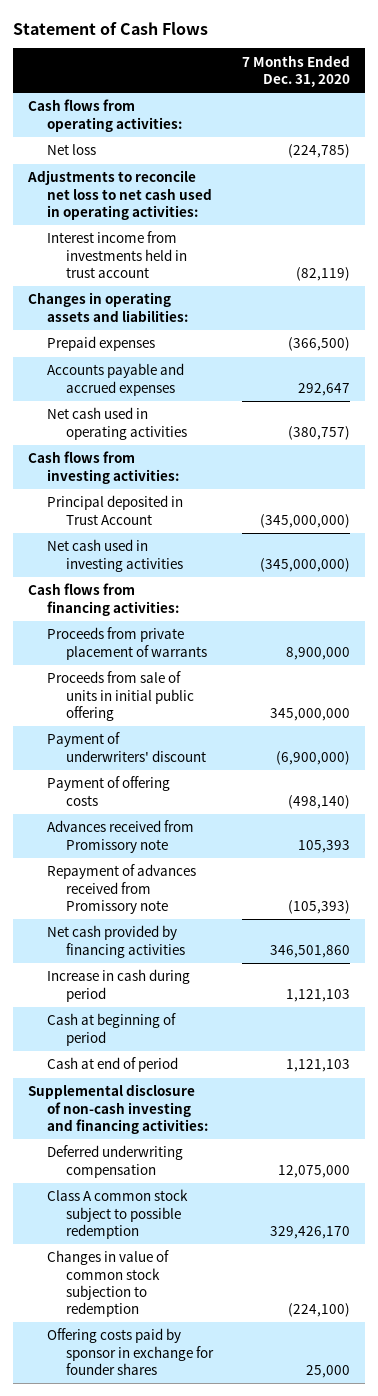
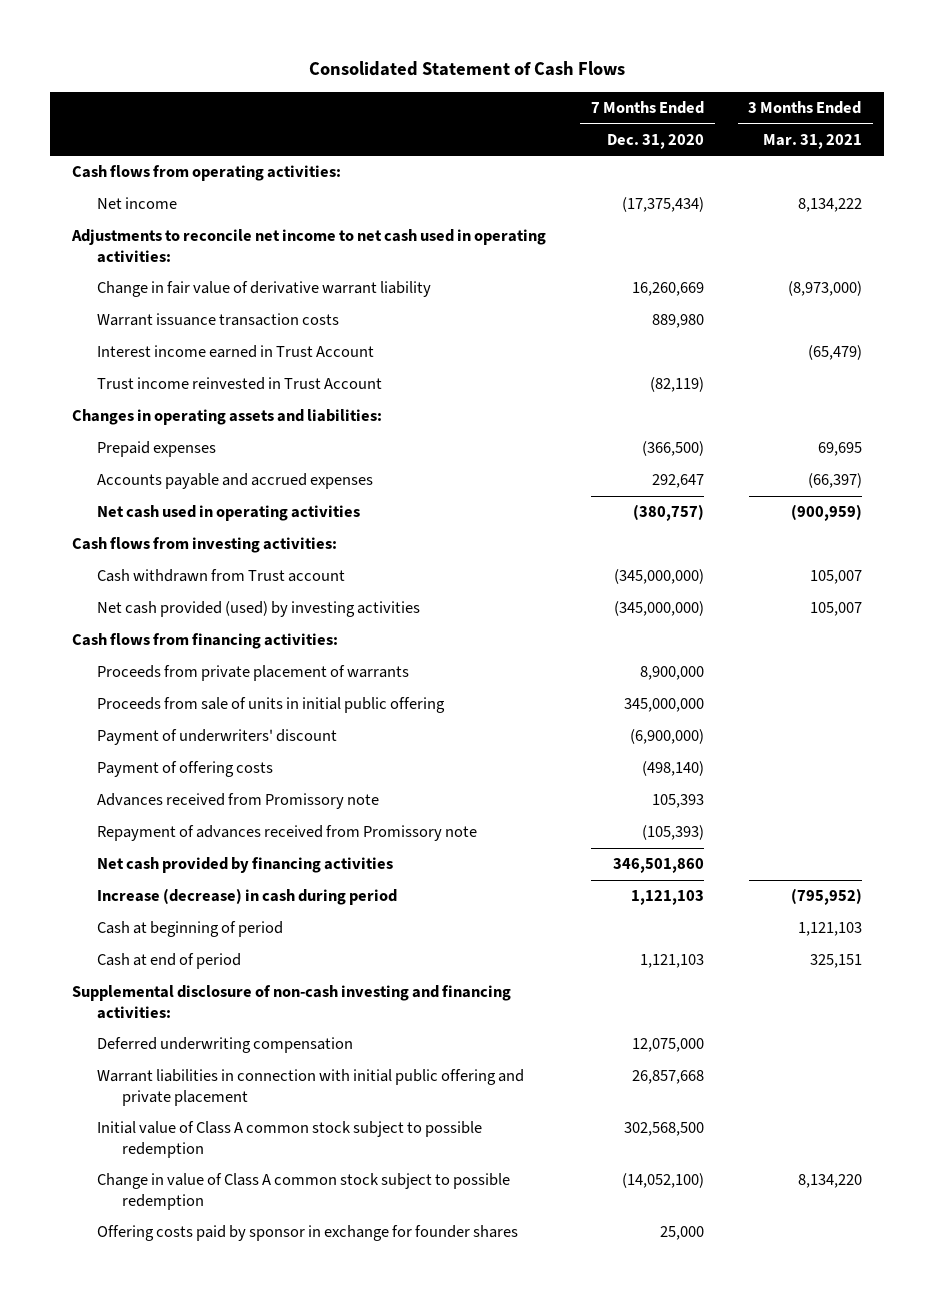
- Statement of Cash Flows
+ Consolidated Statement of Cash Flows
- | 7 Months Ended Dec. 31, 2020
+ | 7 Months Ended Dec. 31, 2020 | 3 Months Ended Mar. 31, 2021
- Net loss | (224,785)
- Adjustments to reconcile net loss to net cash used in operating activities:
- Interest income from investments held in trust account | (82,119)
+ Net income | (17,375,434) | 8,134,222
+ Adjustments to reconcile net income to net cash used in operating activities:
+ Change in fair value of derivative warrant liability | 16,260,669 | (8,973,000)
+ Warrant issuance transaction costs | 889,980 |
+ Interest income earned in Trust Account | | (65,479)
+ Trust income reinvested in Trust Account | (82,119) |
- Principal deposited in Trust Account | (345,000,000)
- Net cash used in investing activities | (345,000,000)
+ Cash withdrawn from Trust account | (345,000,000) | 105,007
+ Net cash provided (used) by investing activities | (345,000,000) | 105,007
- Increase in cash during period | 1,121,103
+ Increase (decrease) in cash during period | 1,121,103 | (795,952)
- Class A common stock subject to possible redemption | 329,426,170
- Changes in value of common stock subjection to redemption | (224,100)
+ Warrant liabilities in connection with initial public offering and private placement | 26,857,668 |
+ Initial value of Class A common stock subject to possible redemption | 302,568,500 |
+ Change in value of Class A common stock subject to possible redemption | (14,052,100) | 8,134,220

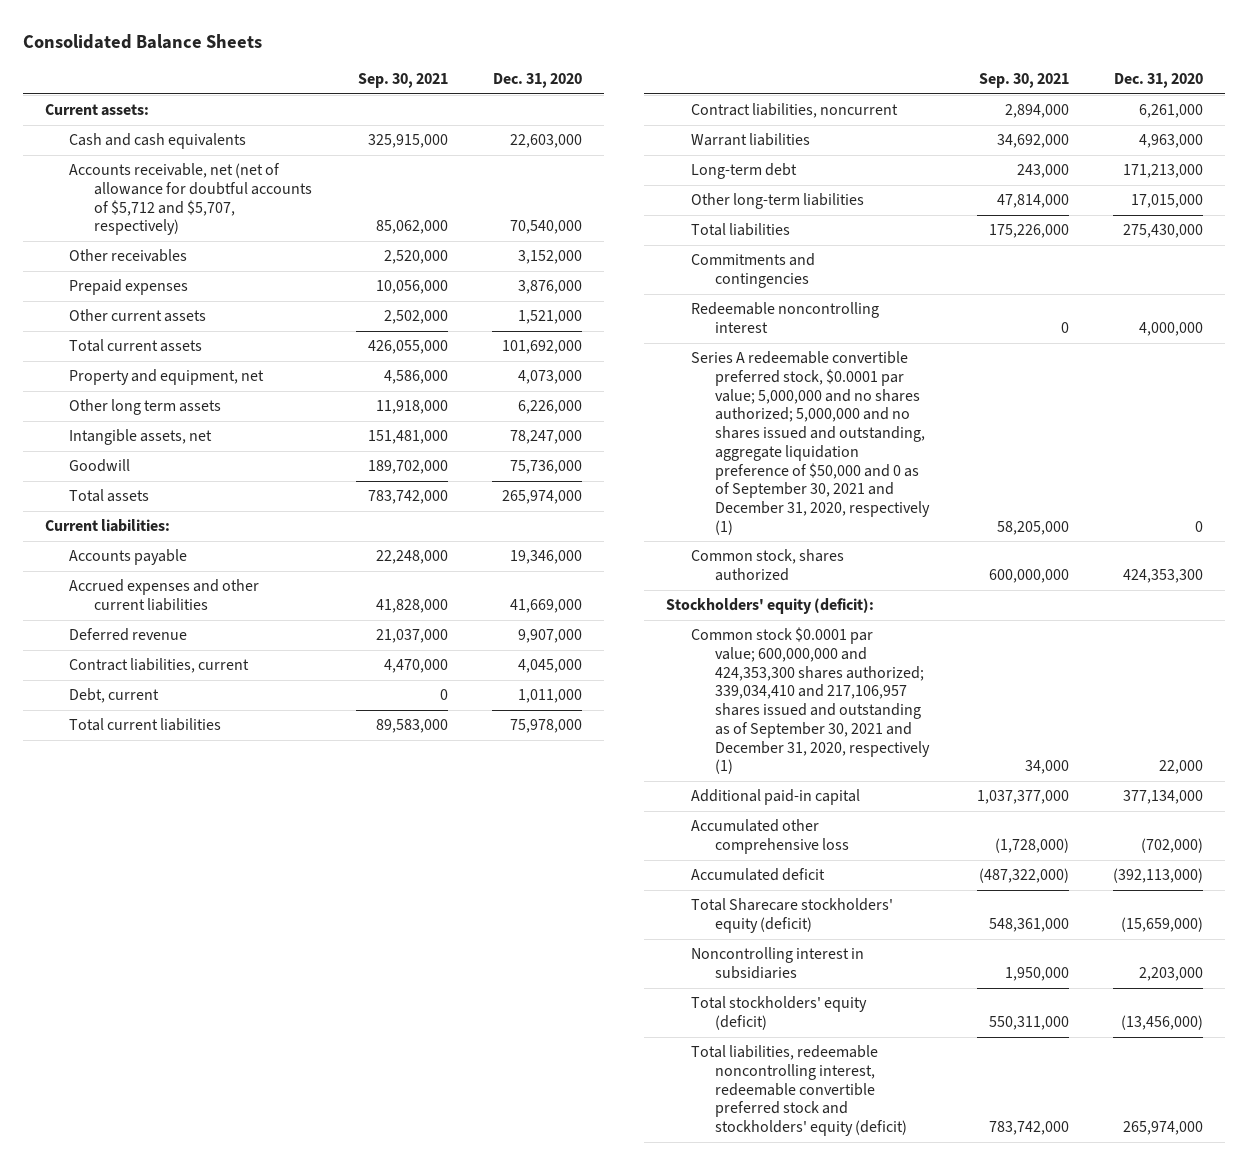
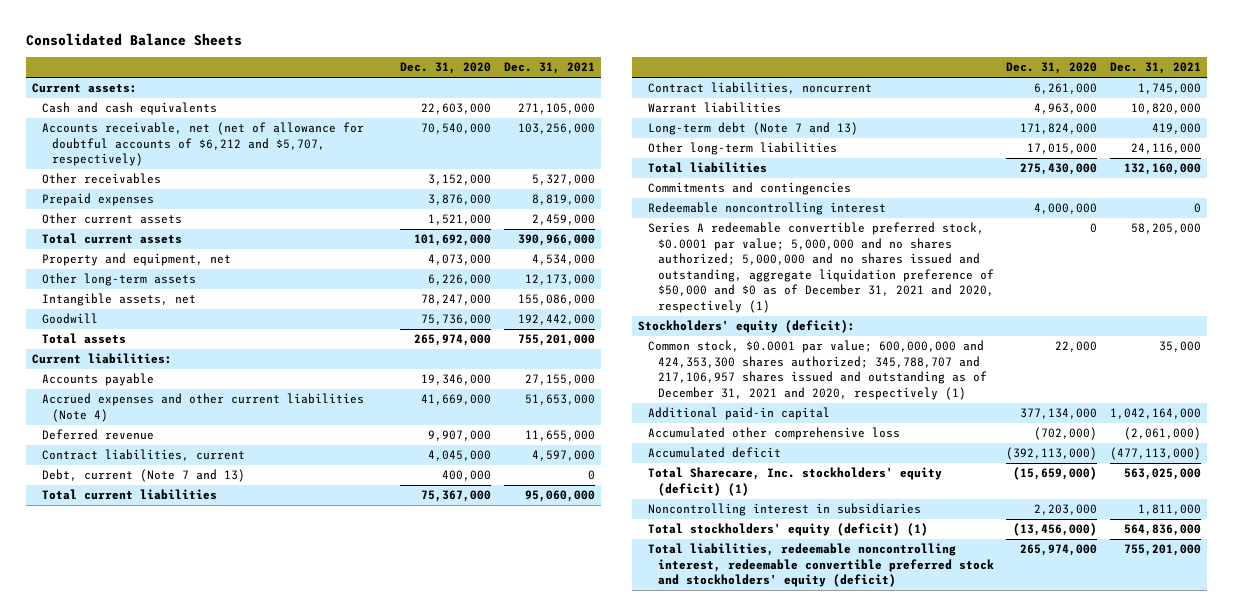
- | Sep. 30, 2021 | Dec. 31, 2020
+ | Dec. 31, 2020 | Dec. 31, 2021
- Accounts receivable, net (net of allowance for doubtful accounts of $5,712 and $5,707, respectively) | 85,062,000 | 70,540,000
+ Accounts receivable, net (net of allowance for doubtful accounts of $6,212 and $5,707, respectively) | 70,540,000 | 103,256,000
- Other long term assets | 11,918,000 | 6,226,000
+ Other long-term assets | 6,226,000 | 12,173,000
- Accrued expenses and other current liabilities | 41,828,000 | 41,669,000
+ Accrued expenses and other current liabilities (Note 4) | 41,669,000 | 51,653,000
- Debt, current | 0 | 1,011,000
- Total current liabilities | 89,583,000 | 75,978,000
+ Debt, current (Note 7 and 13) | 400,000 | 0
+ Total current liabilities | 75,367,000 | 95,060,000
- Long-term debt | 243,000 | 171,213,000
+ Long-term debt (Note 7 and 13) | 171,824,000 | 419,000
- Series A redeemable convertible preferred stock, $0.0001 par value; 5,000,000 and no shares authorized; 5,000,000 and no shares issued and outstanding, aggregate liquidation preference of $50,000 and 0 as of September 30, 2021 and December 31, 2020, respectively (1) | 58,205,000 | 0
- Common stock, shares authorized | 600,000,000 | 424,353,300
+ Series A redeemable convertible preferred stock, $0.0001 par value; 5,000,000 and no shares authorized; 5,000,000 and no shares issued and outstanding, aggregate liquidation preference of $50,000 and $0 as of December 31, 2021 and 2020, respectively (1) | 0 | 58,205,000
- Common stock $0.0001 par value; 600,000,000 and 424,353,300 shares authorized; 339,034,410 and 217,106,957 shares issued and outstanding as of September 30, 2021 and December 31, 2020, respectively (1) | 34,000 | 22,000
+ Common stock, $0.0001 par value; 600,000,000 and 424,353,300 shares authorized; 345,788,707 and 217,106,957 shares issued and outstanding as of December 31, 2021 and 2020, respectively (1) | 22,000 | 35,000
- Total Sharecare stockholders' equity (deficit) | 548,361,000 | (15,659,000)
+ Total Sharecare, Inc. stockholders' equity (deficit) (1) | (15,659,000) | 563,025,000
- Total stockholders' equity (deficit) | 550,311,000 | (13,456,000)
+ Total stockholders' equity (deficit) (1) | (13,456,000) | 564,836,000

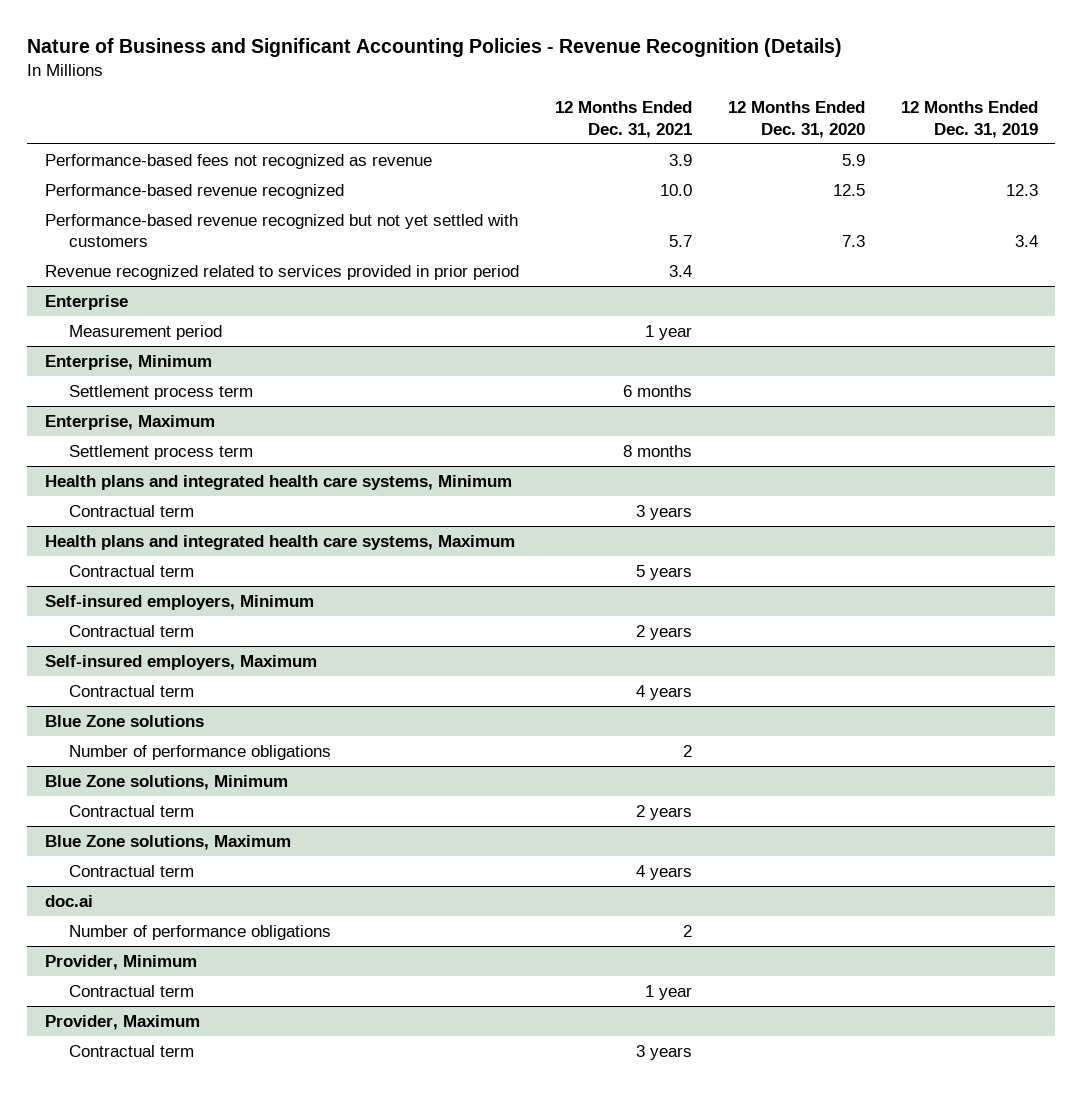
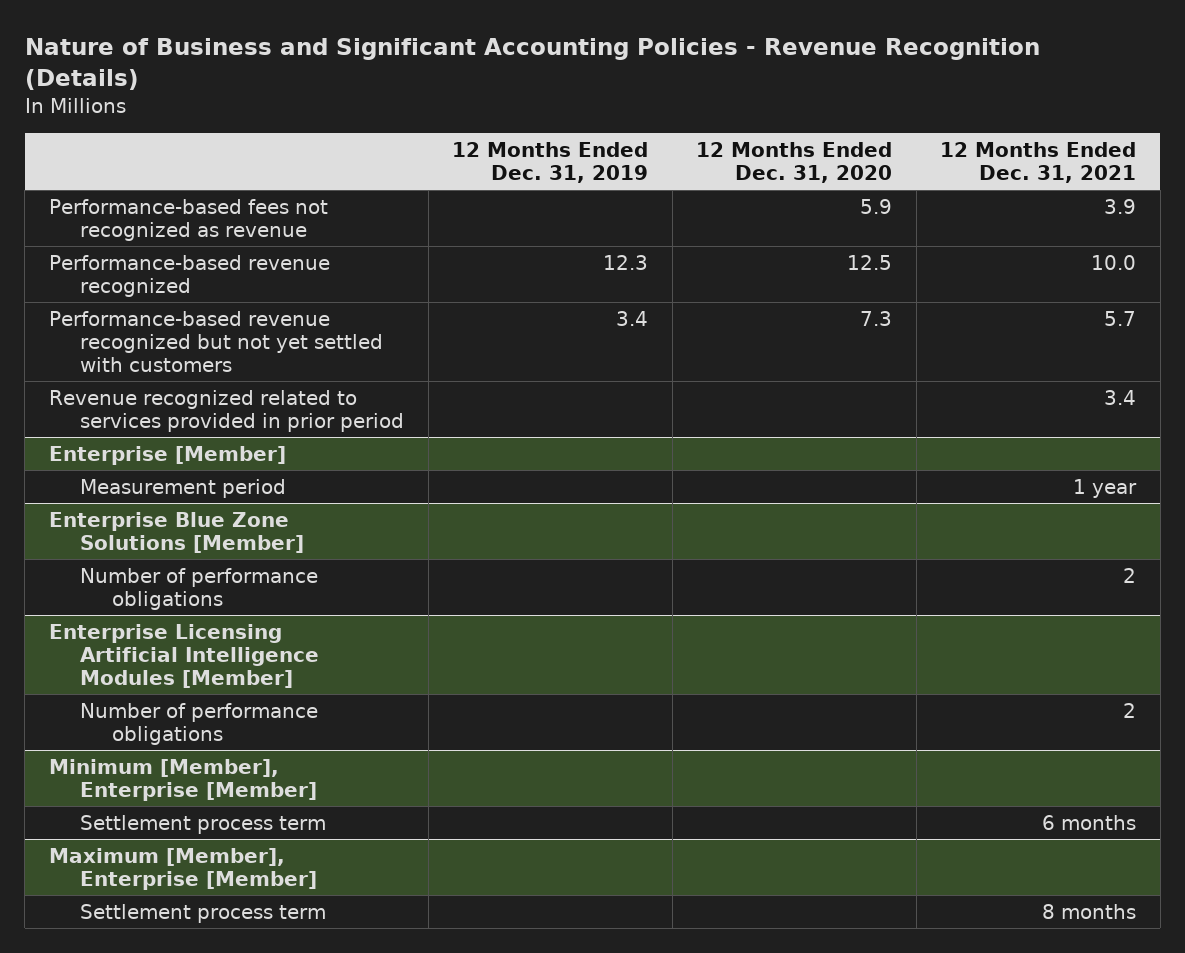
- | 12 Months Ended Dec. 31, 2021 | 12 Months Ended Dec. 31, 2020 | 12 Months Ended Dec. 31, 2019
+ | 12 Months Ended Dec. 31, 2019 | 12 Months Ended Dec. 31, 2020 | 12 Months Ended Dec. 31, 2021
- Enterprise
+ Enterprise [Member]
- Enterprise, Minimum
- Settlement process term | 6 months | |
- Enterprise, Maximum
- Settlement process term | 8 months | |
- Health plans and integrated health care systems, Minimum
- Contractual term | 3 years | |
- Health plans and integrated health care systems, Maximum
- Contractual term | 5 years | |
- Self-insured employers, Minimum
- Contractual term | 2 years | |
- Self-insured employers, Maximum
- Contractual term | 4 years | |
- Blue Zone solutions
+ Enterprise Blue Zone Solutions [Member]
- Blue Zone solutions, Minimum
- Contractual term | 2 years | |
- Blue Zone solutions, Maximum
- Contractual term | 4 years | |
- doc.ai
+ Enterprise Licensing Artificial Intelligence Modules [Member]
- Provider, Minimum
- Contractual term | 1 year | |
- Provider, Maximum
- Contractual term | 3 years | |
+ Minimum [Member], Enterprise [Member]
+ Settlement process term | | | 6 months
+ Maximum [Member], Enterprise [Member]
+ Settlement process term | | | 8 months

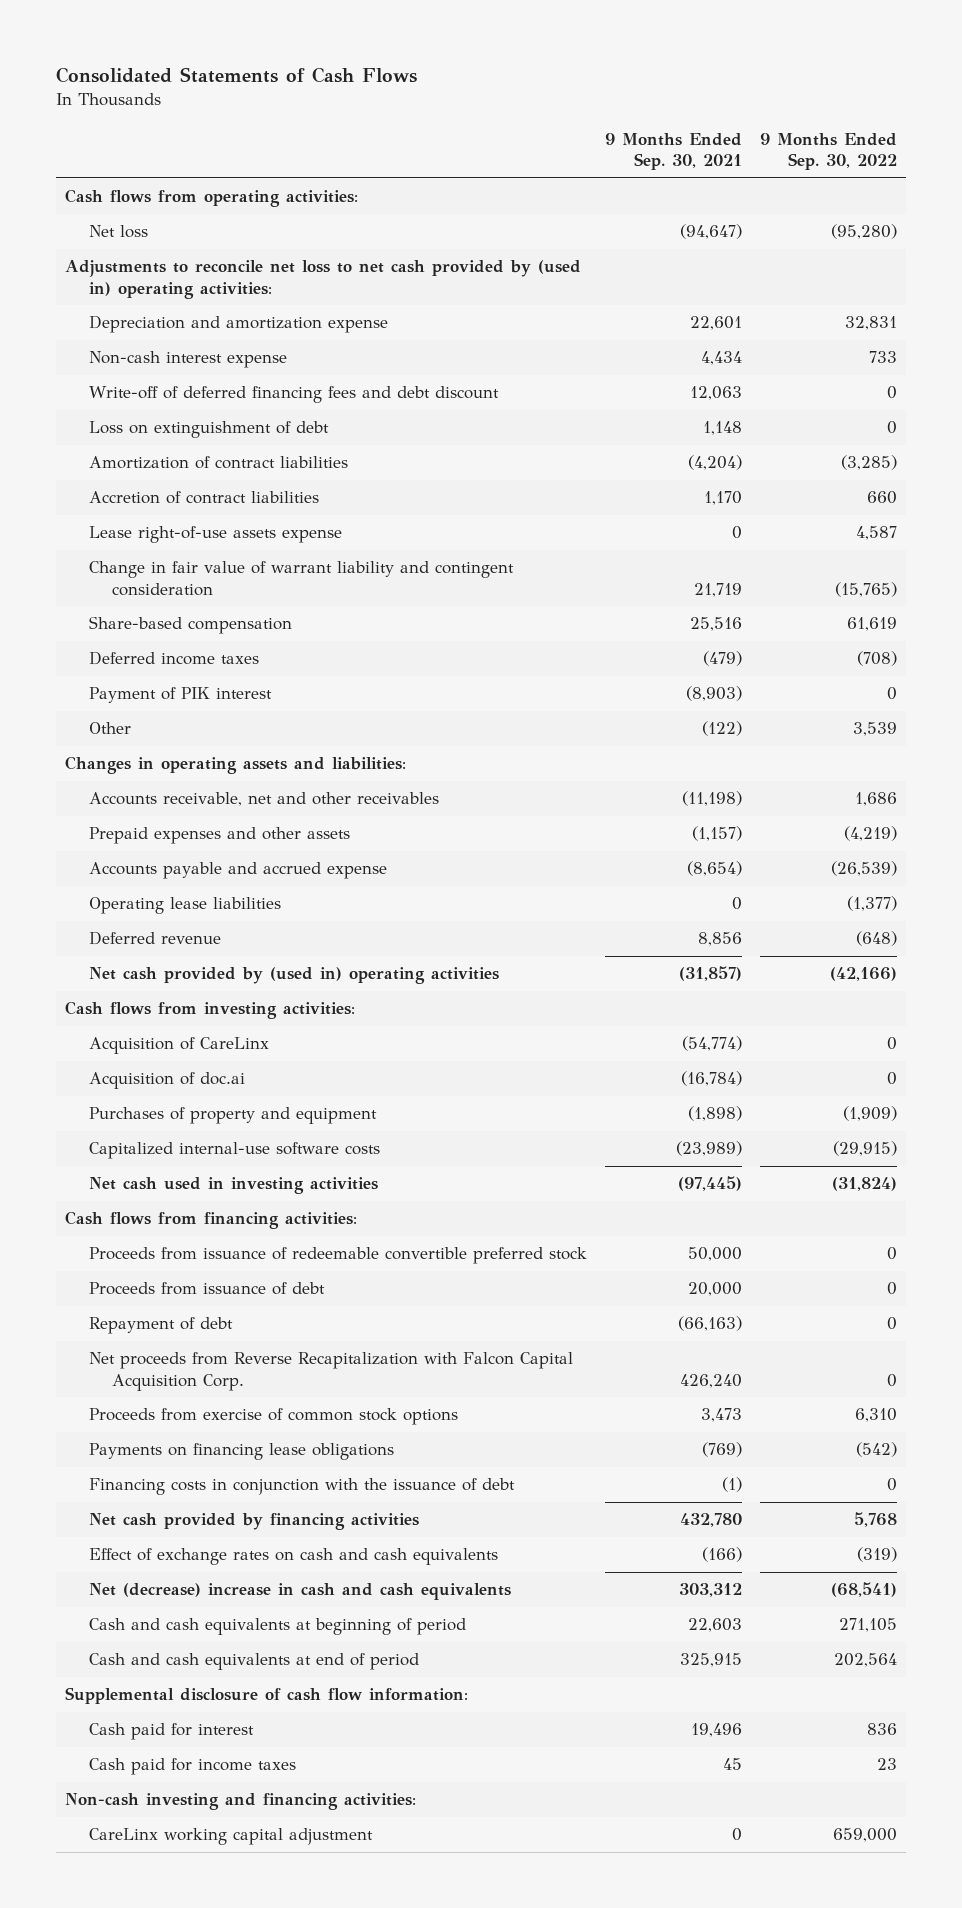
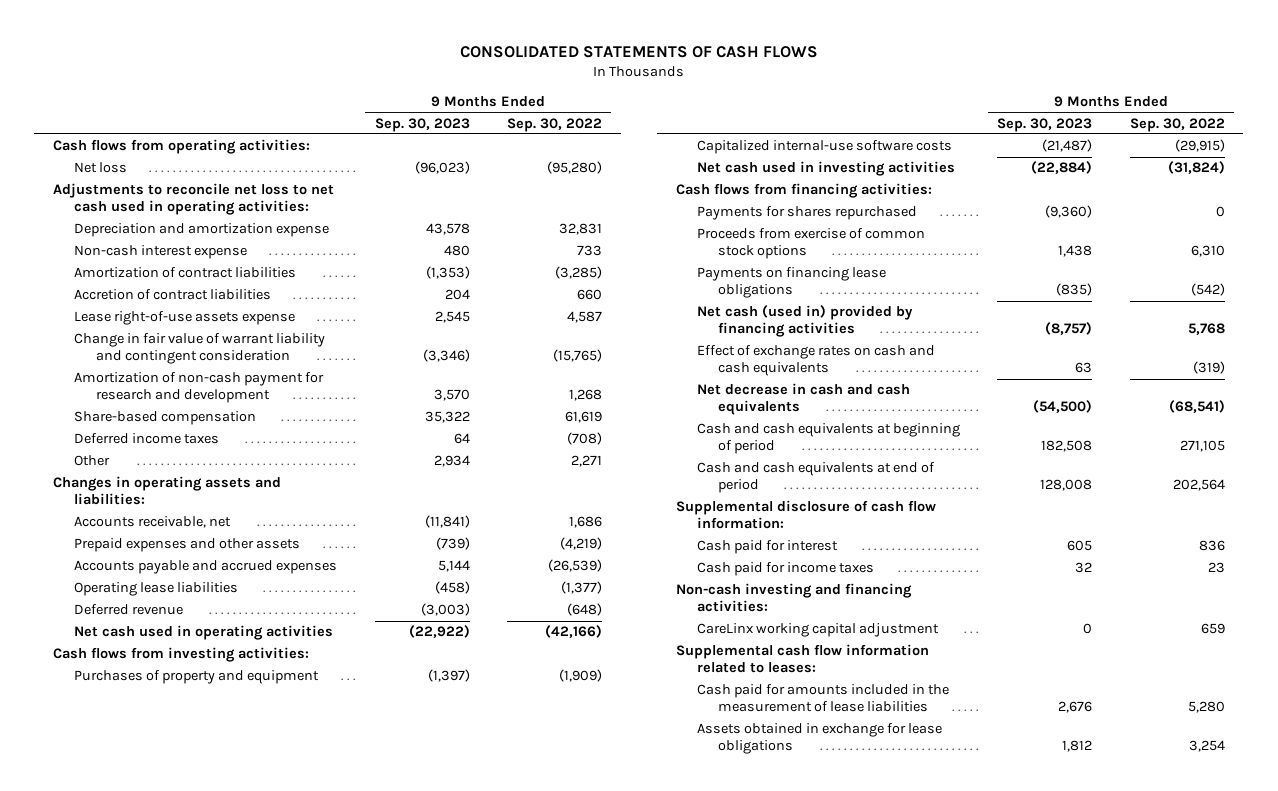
- Consolidated Statements of Cash Flows
+ CONSOLIDATED STATEMENTS OF CASH FLOWS
- | 9 Months Ended Sep. 30, 2021 | 9 Months Ended Sep. 30, 2022
+ | 9 Months Ended Sep. 30, 2023 | 9 Months Ended Sep. 30, 2022
- Adjustments to reconcile net loss to net cash provided by (used in) operating activities:
+ Adjustments to reconcile net loss to net cash used in operating activities:
- Write-off of deferred financing fees and debt discount | 12,063 | 0
- Loss on extinguishment of debt | 1,148 | 0
+ Amortization of non-cash payment for research and development | 3,570 | 1,268
- Payment of PIK interest | (8,903) | 0
- Other | (122) | 3,539
+ Other | 2,934 | 2,271
- Accounts receivable, net and other receivables | (11,198) | 1,686
+ Accounts receivable, net | (11,841) | 1,686
- Accounts payable and accrued expense | (8,654) | (26,539)
+ Accounts payable and accrued expenses | 5,144 | (26,539)
- Net cash provided by (used in) operating activities | (31,857) | (42,166)
+ Net cash used in operating activities | (22,922) | (42,166)
- Acquisition of CareLinx | (54,774) | 0
- Acquisition of doc.ai | (16,784) | 0
- Proceeds from issuance of redeemable convertible preferred stock | 50,000 | 0
- Proceeds from issuance of debt | 20,000 | 0
- Repayment of debt | (66,163) | 0
- Net proceeds from Reverse Recapitalization with Falcon Capital Acquisition Corp. | 426,240 | 0
+ Payments for shares repurchased | (9,360) | 0
- Financing costs in conjunction with the issuance of debt | (1) | 0
- Net cash provided by financing activities | 432,780 | 5,768
+ Net cash (used in) provided by financing activities | (8,757) | 5,768
- Net (decrease) increase in cash and cash equivalents | 303,312 | (68,541)
+ Net decrease in cash and cash equivalents | (54,500) | (68,541)
- CareLinx working capital adjustment | 0 | 659,000
+ CareLinx working capital adjustment | 0 | 659
+ Supplemental cash flow information related to leases:
+ Cash paid for amounts included in the measurement of lease liabilities | 2,676 | 5,280
+ Assets obtained in exchange for lease obligations | 1,812 | 3,254

